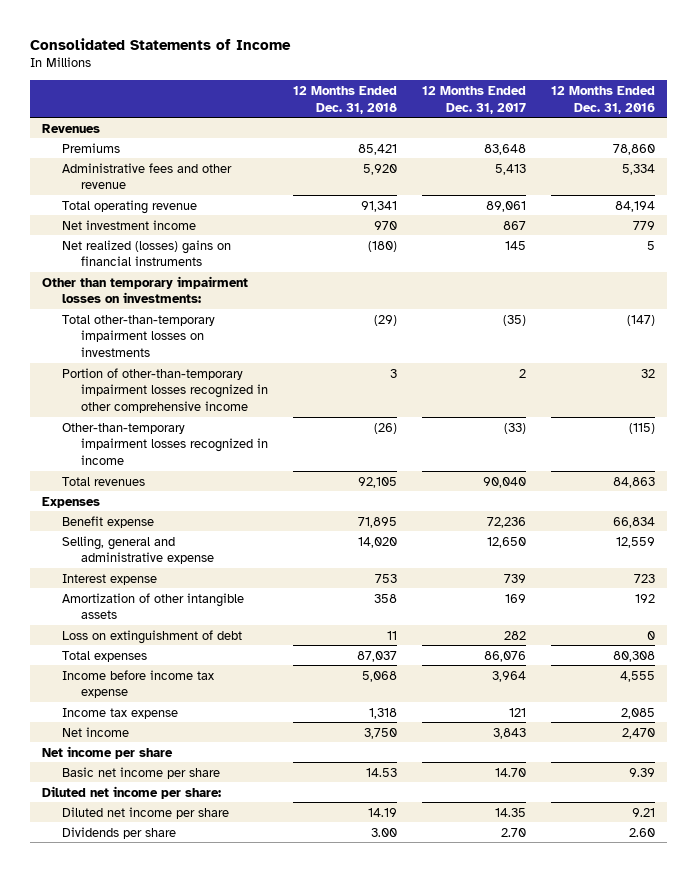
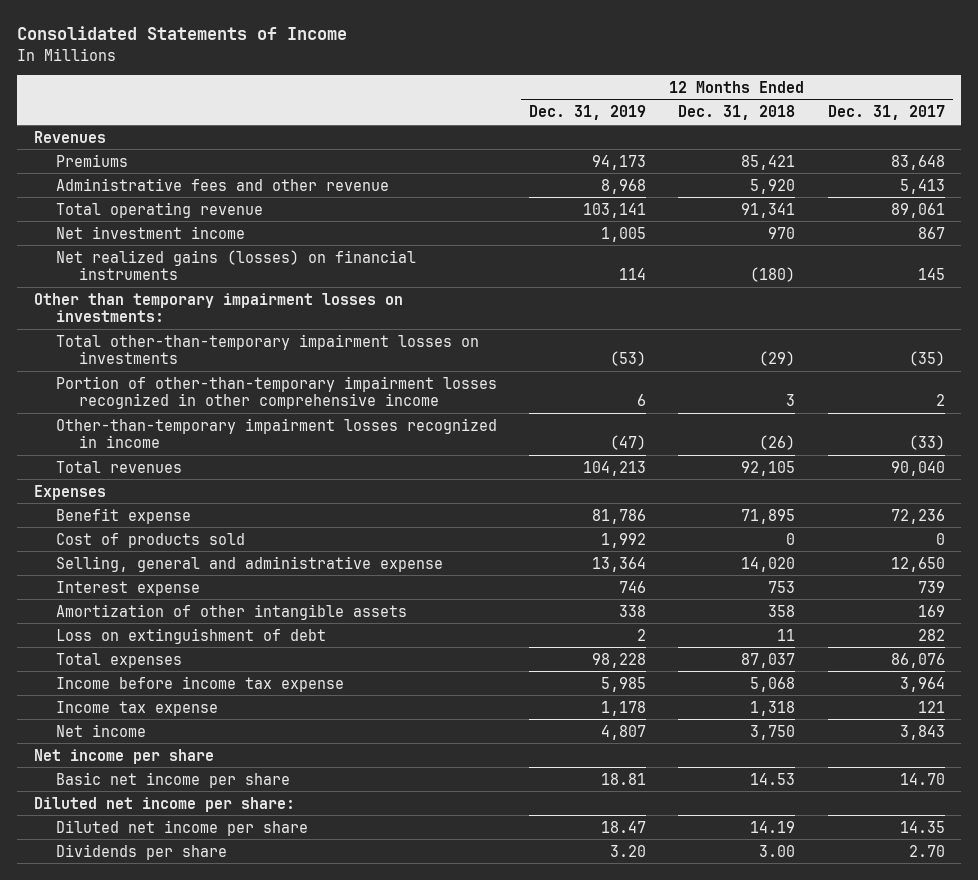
- | 12 Months Ended Dec. 31, 2018 | 12 Months Ended Dec. 31, 2017 | 12 Months Ended Dec. 31, 2016
+ | 12 Months Ended Dec. 31, 2019 | 12 Months Ended Dec. 31, 2018 | 12 Months Ended Dec. 31, 2017
- Net realized (losses) gains on financial instruments | (180) | 145 | 5
+ Net realized gains (losses) on financial instruments | 114 | (180) | 145
+ Cost of products sold | 1,992 | 0 | 0

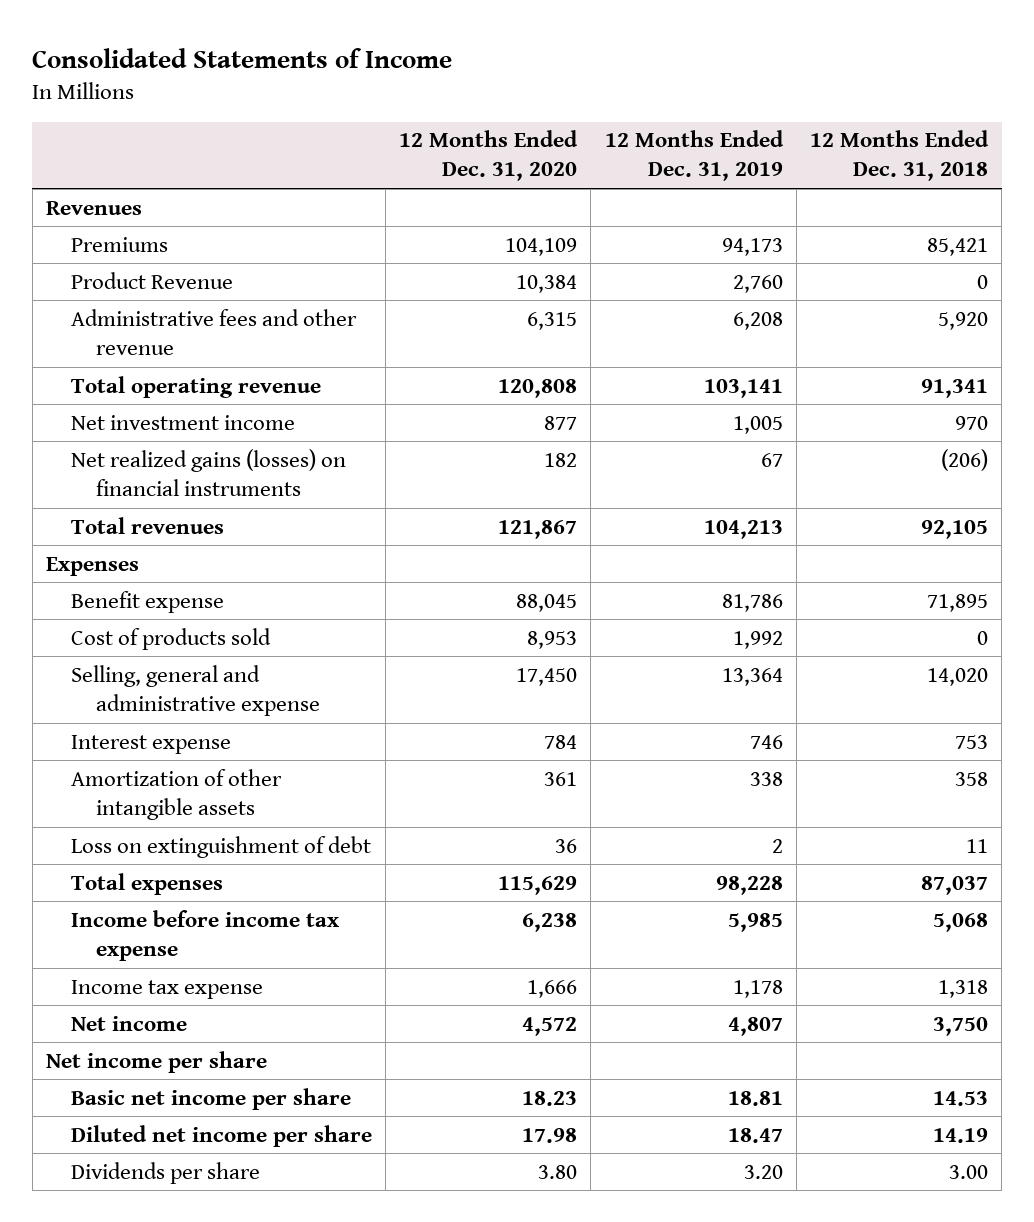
- | 12 Months Ended Dec. 31, 2019 | 12 Months Ended Dec. 31, 2018 | 12 Months Ended Dec. 31, 2017
+ | 12 Months Ended Dec. 31, 2020 | 12 Months Ended Dec. 31, 2019 | 12 Months Ended Dec. 31, 2018
- Administrative fees and other revenue | 8,968 | 5,920 | 5,413
+ Product Revenue | 10,384 | 2,760 | 0
+ Administrative fees and other revenue | 6,315 | 6,208 | 5,920
- Net realized gains (losses) on financial instruments | 114 | (180) | 145
- Other than temporary impairment losses on investments:
- Total other-than-temporary impairment losses on investments | (53) | (29) | (35)
- Portion of other-than-temporary impairment losses recognized in other comprehensive income | 6 | 3 | 2
- Other-than-temporary impairment losses recognized in income | (47) | (26) | (33)
+ Net realized gains (losses) on financial instruments | 182 | 67 | (206)
- Diluted net income per share:

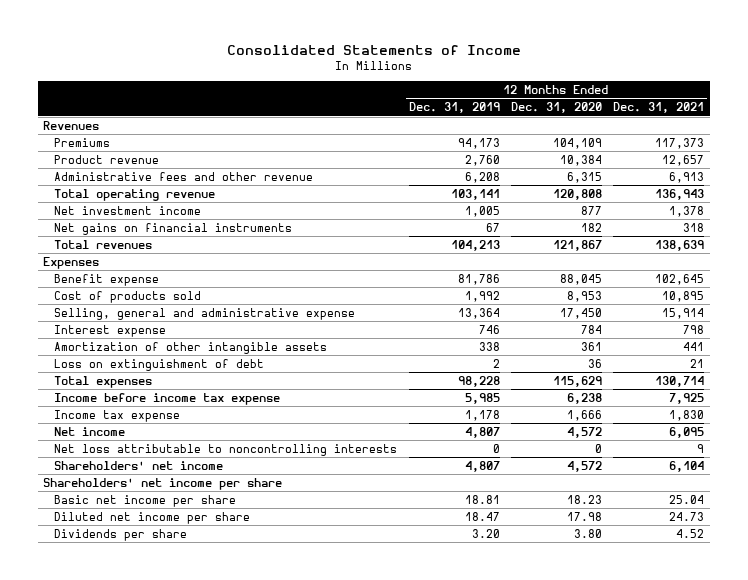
- | 12 Months Ended Dec. 31, 2020 | 12 Months Ended Dec. 31, 2019 | 12 Months Ended Dec. 31, 2018
+ | 12 Months Ended Dec. 31, 2019 | 12 Months Ended Dec. 31, 2020 | 12 Months Ended Dec. 31, 2021
- Product Revenue | 10,384 | 2,760 | 0
+ Product revenue | 2,760 | 10,384 | 12,657
- Net realized gains (losses) on financial instruments | 182 | 67 | (206)
+ Net gains on financial instruments | 67 | 182 | 318
- Net income per share
+ Net loss attributable to noncontrolling interests | 0 | 0 | 9
+ Shareholders' net income | 4,807 | 4,572 | 6,104
+ Shareholders' net income per share

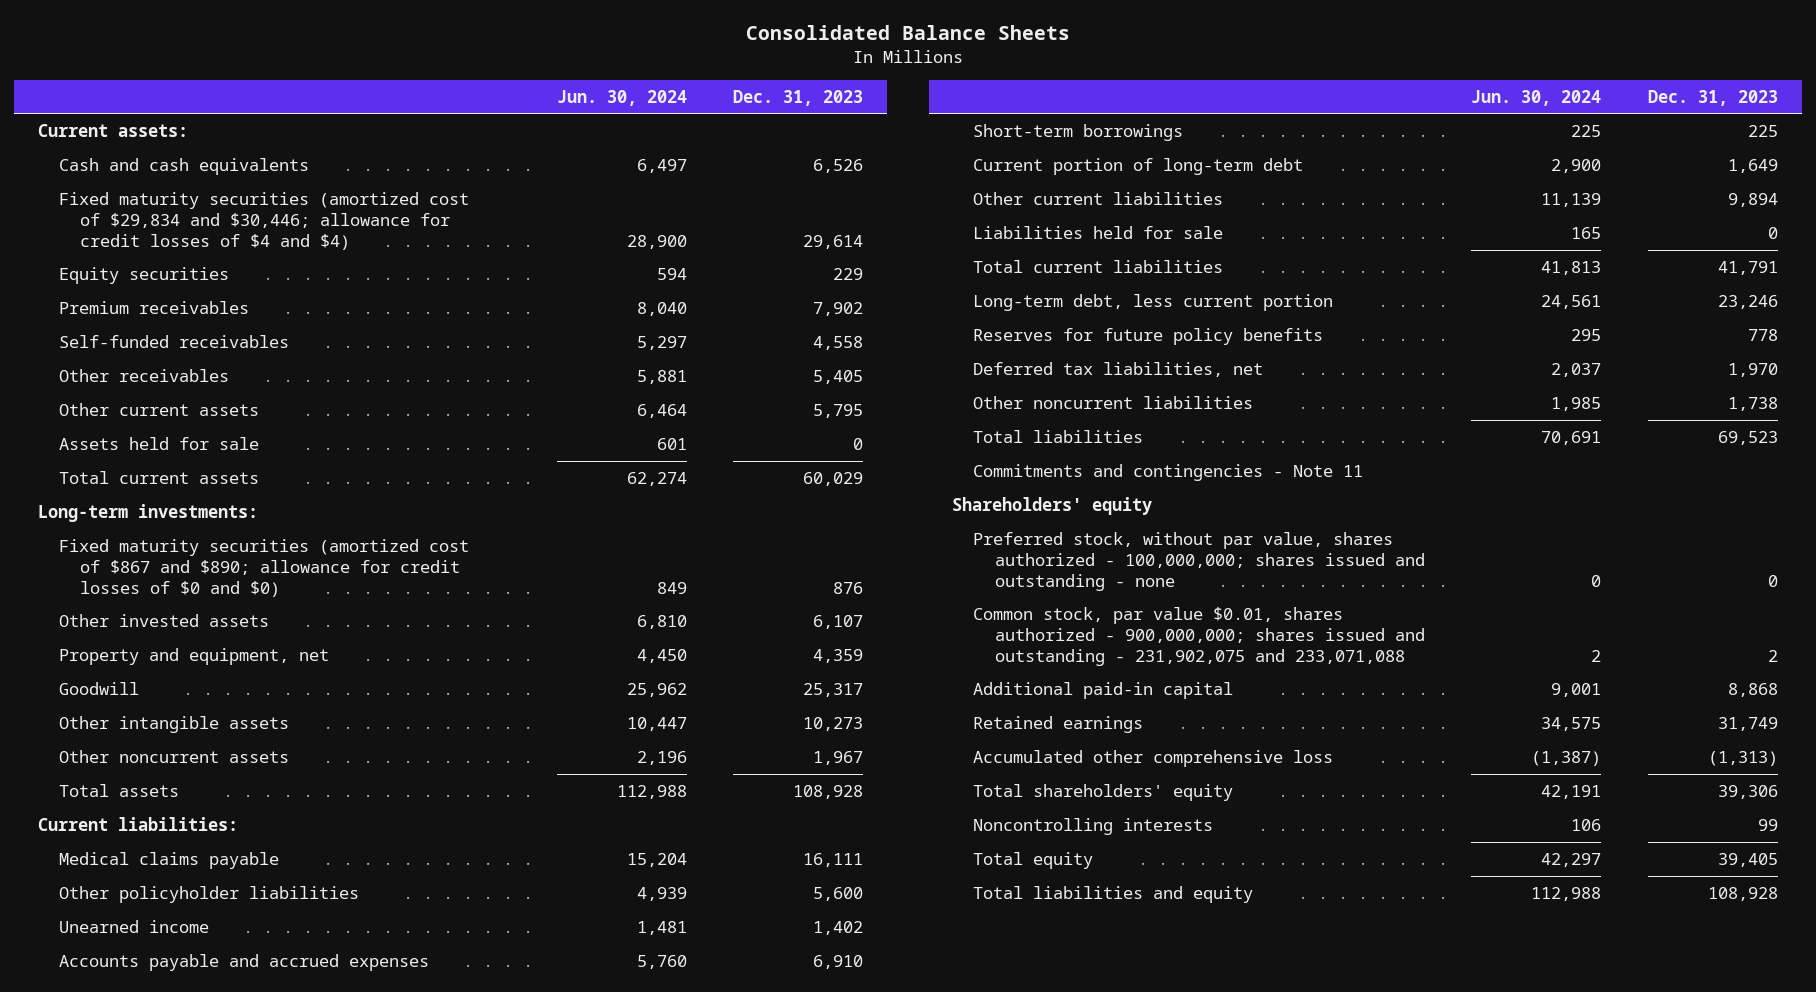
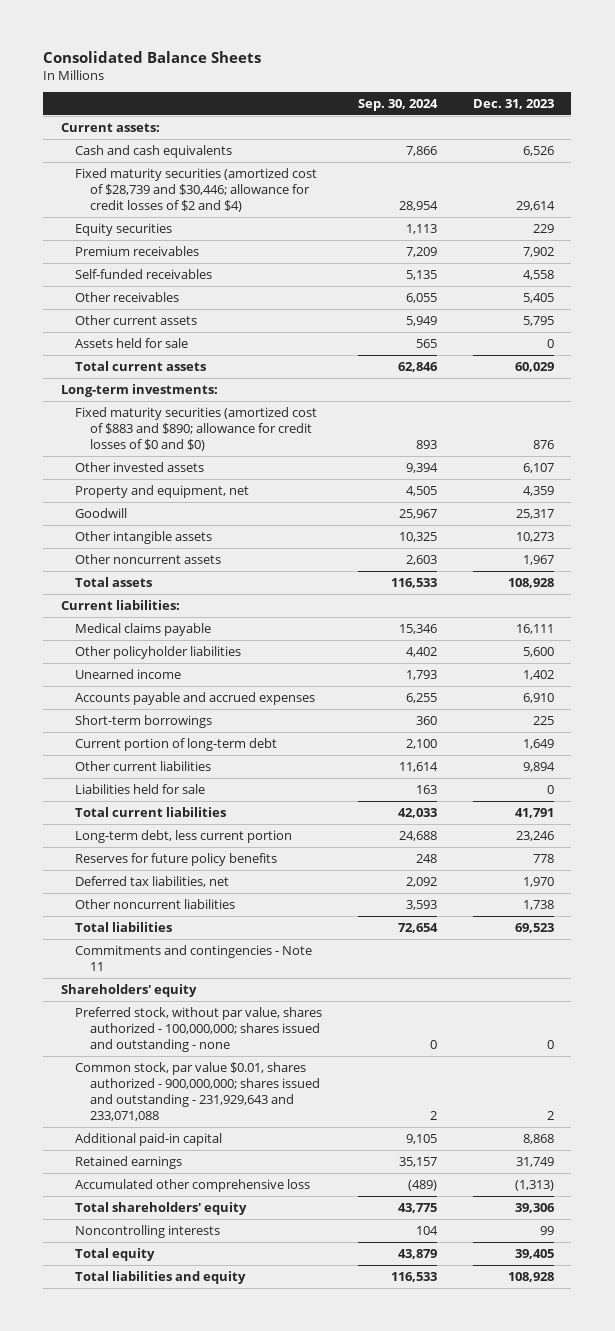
- | Jun. 30, 2024 | Dec. 31, 2023
+ | Sep. 30, 2024 | Dec. 31, 2023
- Fixed maturity securities (amortized cost of $29,834 and $30,446; allowance for credit losses of $4 and $4) | 28,900 | 29,614
+ Fixed maturity securities (amortized cost of $28,739 and $30,446; allowance for credit losses of $2 and $4) | 28,954 | 29,614
- Fixed maturity securities (amortized cost of $867 and $890; allowance for credit losses of $0 and $0) | 849 | 876
+ Fixed maturity securities (amortized cost of $883 and $890; allowance for credit losses of $0 and $0) | 893 | 876
- Common stock, par value $0.01, shares authorized - 900,000,000; shares issued and outstanding - 231,902,075 and 233,071,088 | 2 | 2
+ Common stock, par value $0.01, shares authorized - 900,000,000; shares issued and outstanding - 231,929,643 and 233,071,088 | 2 | 2

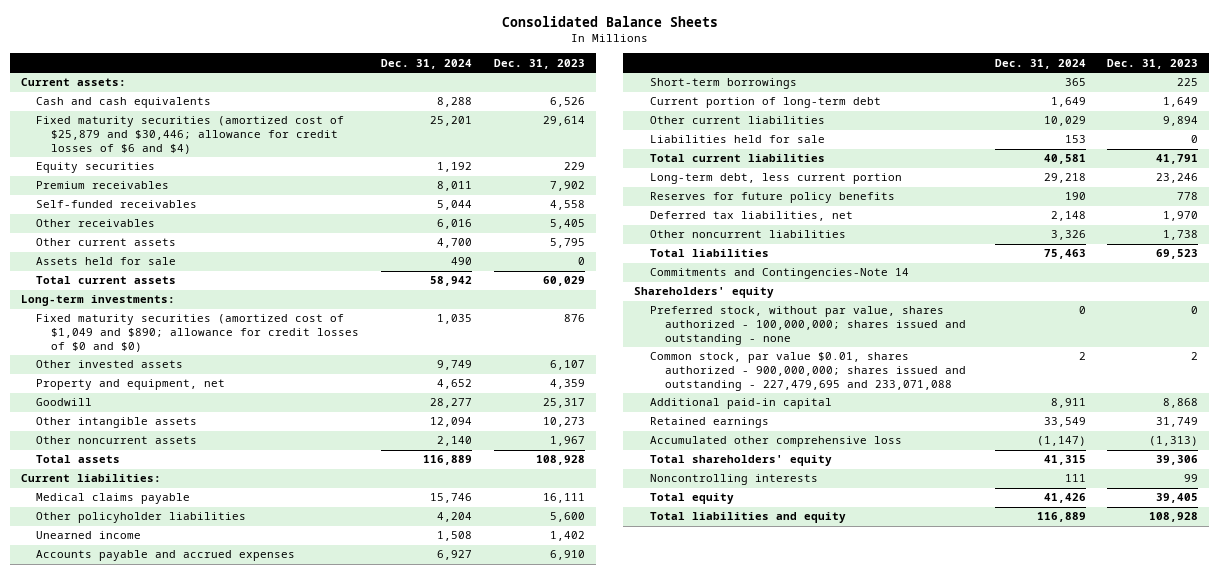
- | Sep. 30, 2024 | Dec. 31, 2023
+ | Dec. 31, 2024 | Dec. 31, 2023
- Fixed maturity securities (amortized cost of $28,739 and $30,446; allowance for credit losses of $2 and $4) | 28,954 | 29,614
+ Fixed maturity securities (amortized cost of $25,879 and $30,446; allowance for credit losses of $6 and $4) | 25,201 | 29,614
- Fixed maturity securities (amortized cost of $883 and $890; allowance for credit losses of $0 and $0) | 893 | 876
+ Fixed maturity securities (amortized cost of $1,049 and $890; allowance for credit losses of $0 and $0) | 1,035 | 876
- Commitments and contingencies - Note 11
+ Commitments and Contingencies-Note 14
- Common stock, par value $0.01, shares authorized - 900,000,000; shares issued and outstanding - 231,929,643 and 233,071,088 | 2 | 2
+ Common stock, par value $0.01, shares authorized - 900,000,000; shares issued and outstanding - 227,479,695 and 233,071,088 | 2 | 2

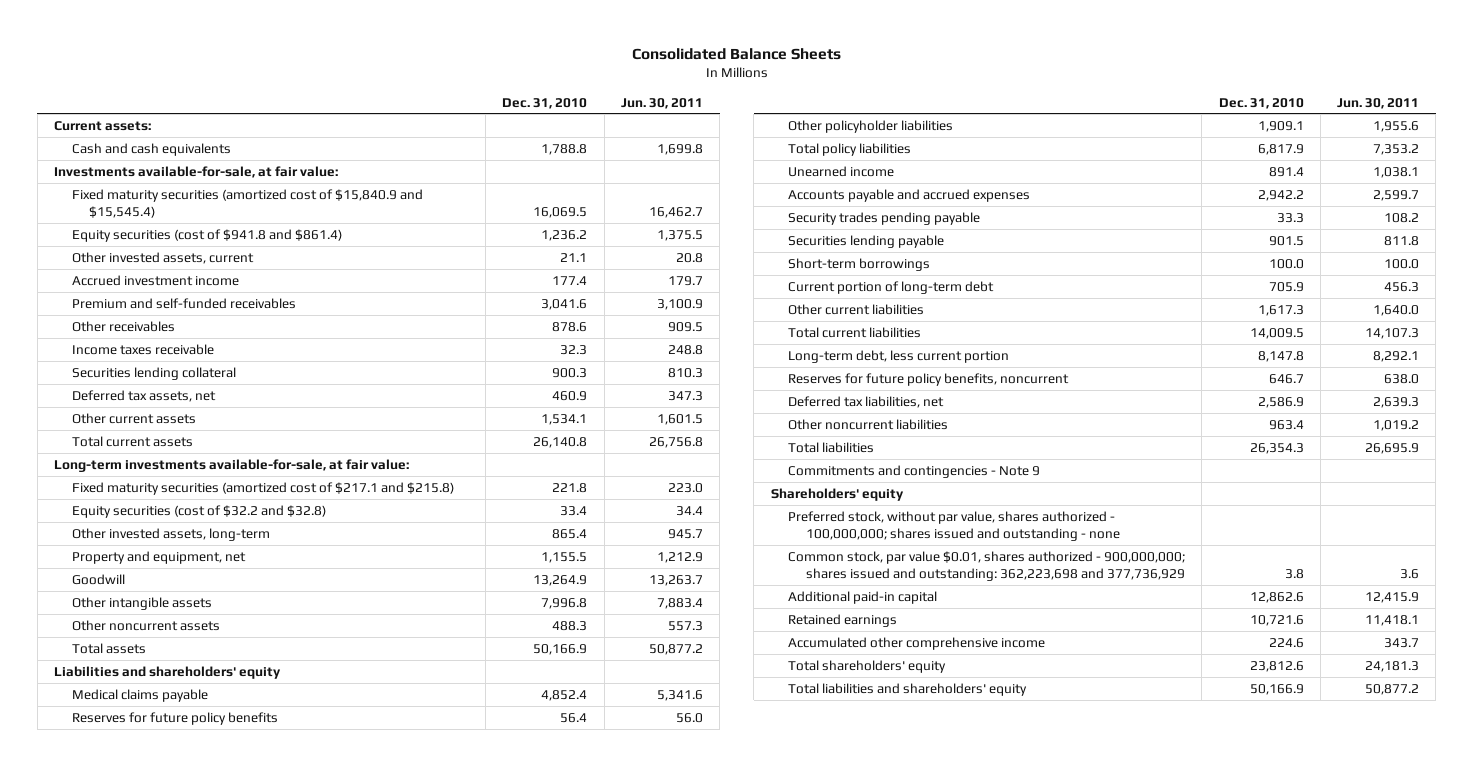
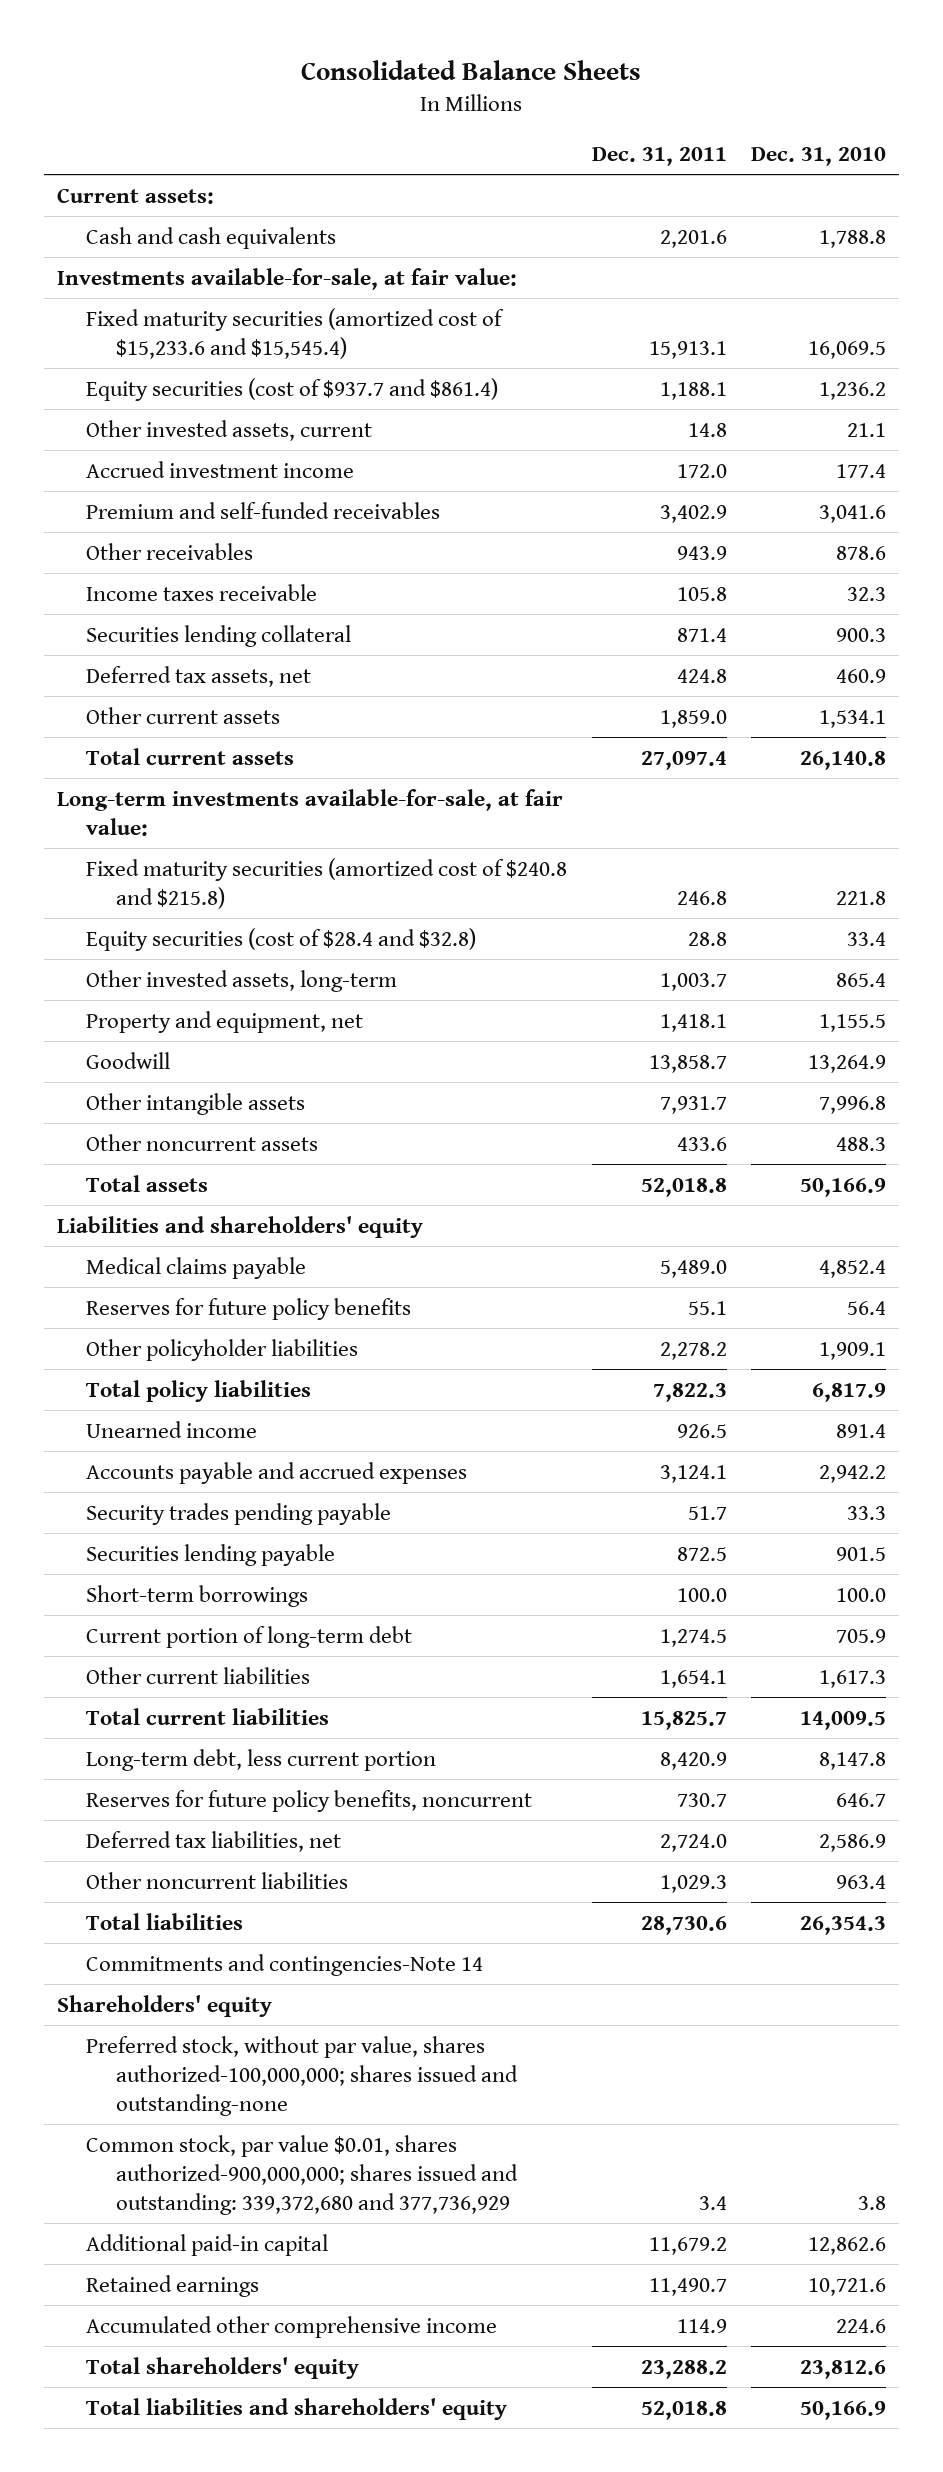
- | Dec. 31, 2010 | Jun. 30, 2011
+ | Dec. 31, 2011 | Dec. 31, 2010
- Fixed maturity securities (amortized cost of $15,840.9 and $15,545.4) | 16,069.5 | 16,462.7
- Equity securities (cost of $941.8 and $861.4) | 1,236.2 | 1,375.5
+ Fixed maturity securities (amortized cost of $15,233.6 and $15,545.4) | 15,913.1 | 16,069.5
+ Equity securities (cost of $937.7 and $861.4) | 1,188.1 | 1,236.2
- Fixed maturity securities (amortized cost of $217.1 and $215.8) | 221.8 | 223.0
- Equity securities (cost of $32.2 and $32.8) | 33.4 | 34.4
+ Fixed maturity securities (amortized cost of $240.8 and $215.8) | 246.8 | 221.8
+ Equity securities (cost of $28.4 and $32.8) | 28.8 | 33.4
- Commitments and contingencies - Note 9
+ Commitments and contingencies-Note 14
- Preferred stock, without par value, shares authorized - 100,000,000; shares issued and outstanding - none
- Common stock, par value $0.01, shares authorized - 900,000,000; shares issued and outstanding: 362,223,698 and 377,736,929 | 3.8 | 3.6
+ Preferred stock, without par value, shares authorized-100,000,000; shares issued and outstanding-none
+ Common stock, par value $0.01, shares authorized-900,000,000; shares issued and outstanding: 339,372,680 and 377,736,929 | 3.4 | 3.8

